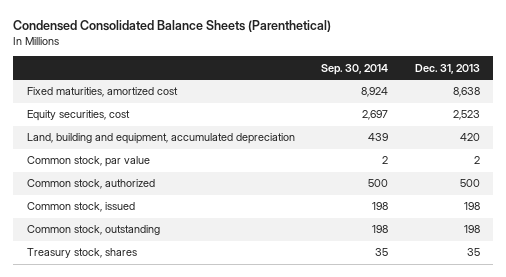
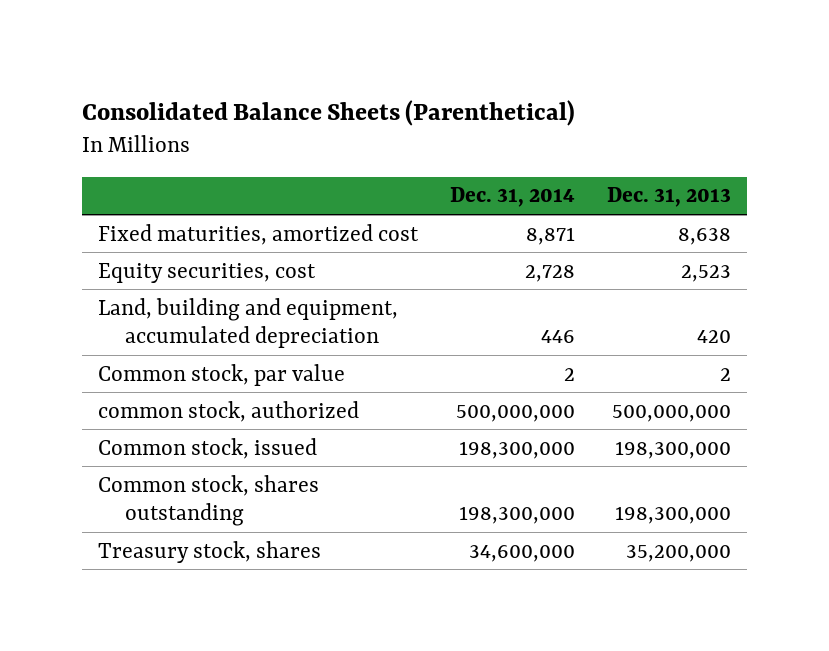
- Condensed Consolidated Balance Sheets (Parenthetical)
+ Consolidated Balance Sheets (Parenthetical)
- | Sep. 30, 2014 | Dec. 31, 2013
+ | Dec. 31, 2014 | Dec. 31, 2013
- Common stock, authorized | 500 | 500
- Common stock, issued | 198 | 198
- Common stock, outstanding | 198 | 198
- Treasury stock, shares | 35 | 35
+ common stock, authorized | 500,000,000 | 500,000,000
+ Common stock, issued | 198,300,000 | 198,300,000
+ Common stock, shares outstanding | 198,300,000 | 198,300,000
+ Treasury stock, shares | 34,600,000 | 35,200,000

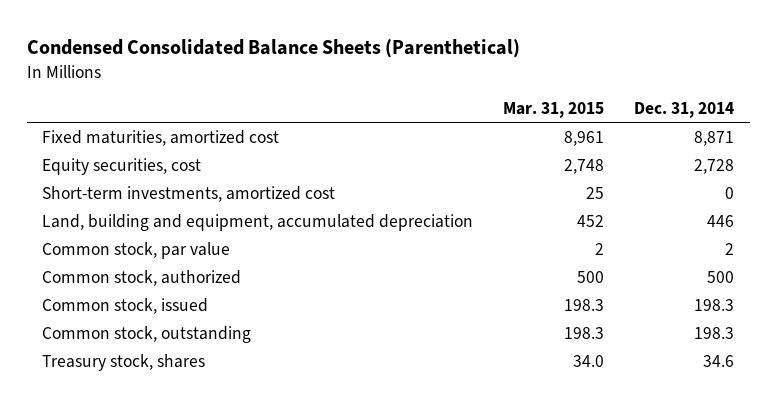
- Consolidated Balance Sheets (Parenthetical)
+ Condensed Consolidated Balance Sheets (Parenthetical)
- | Dec. 31, 2014 | Dec. 31, 2013
+ | Mar. 31, 2015 | Dec. 31, 2014
+ Short-term investments, amortized cost | 25 | 0
- common stock, authorized | 500,000,000 | 500,000,000
- Common stock, issued | 198,300,000 | 198,300,000
- Common stock, shares outstanding | 198,300,000 | 198,300,000
- Treasury stock, shares | 34,600,000 | 35,200,000
+ Common stock, authorized | 500 | 500
+ Common stock, issued | 198.3 | 198.3
+ Common stock, outstanding | 198.3 | 198.3
+ Treasury stock, shares | 34.0 | 34.6

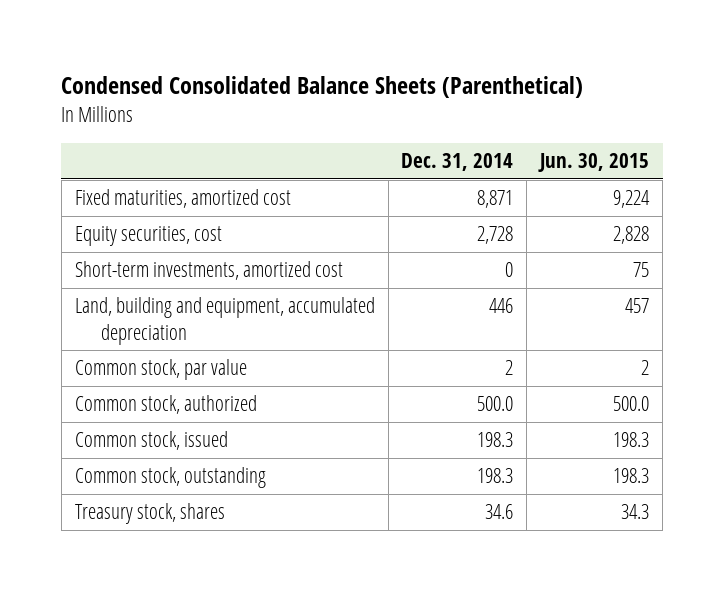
- | Mar. 31, 2015 | Dec. 31, 2014
+ | Dec. 31, 2014 | Jun. 30, 2015
- Common stock, authorized | 500 | 500
+ Common stock, authorized | 500.0 | 500.0

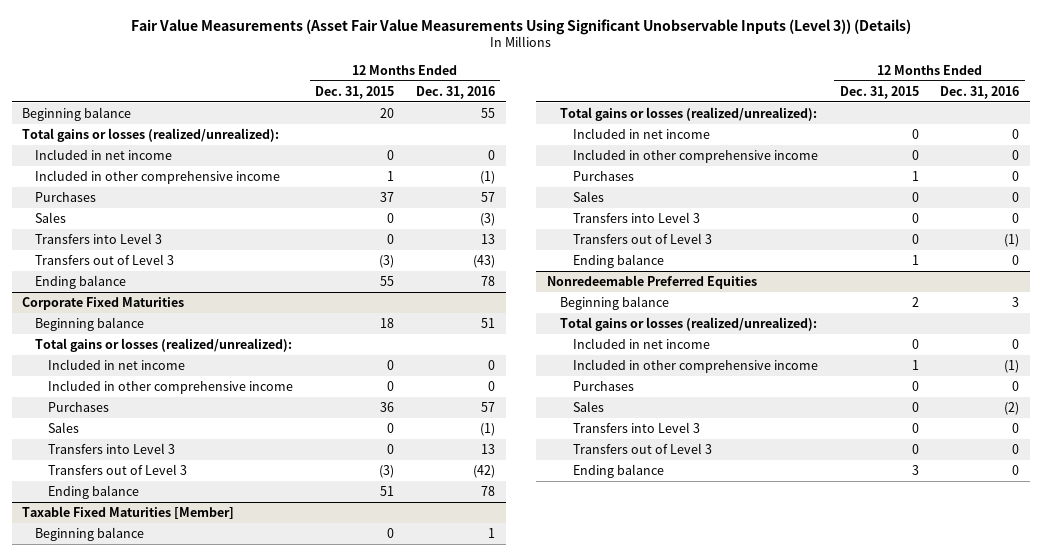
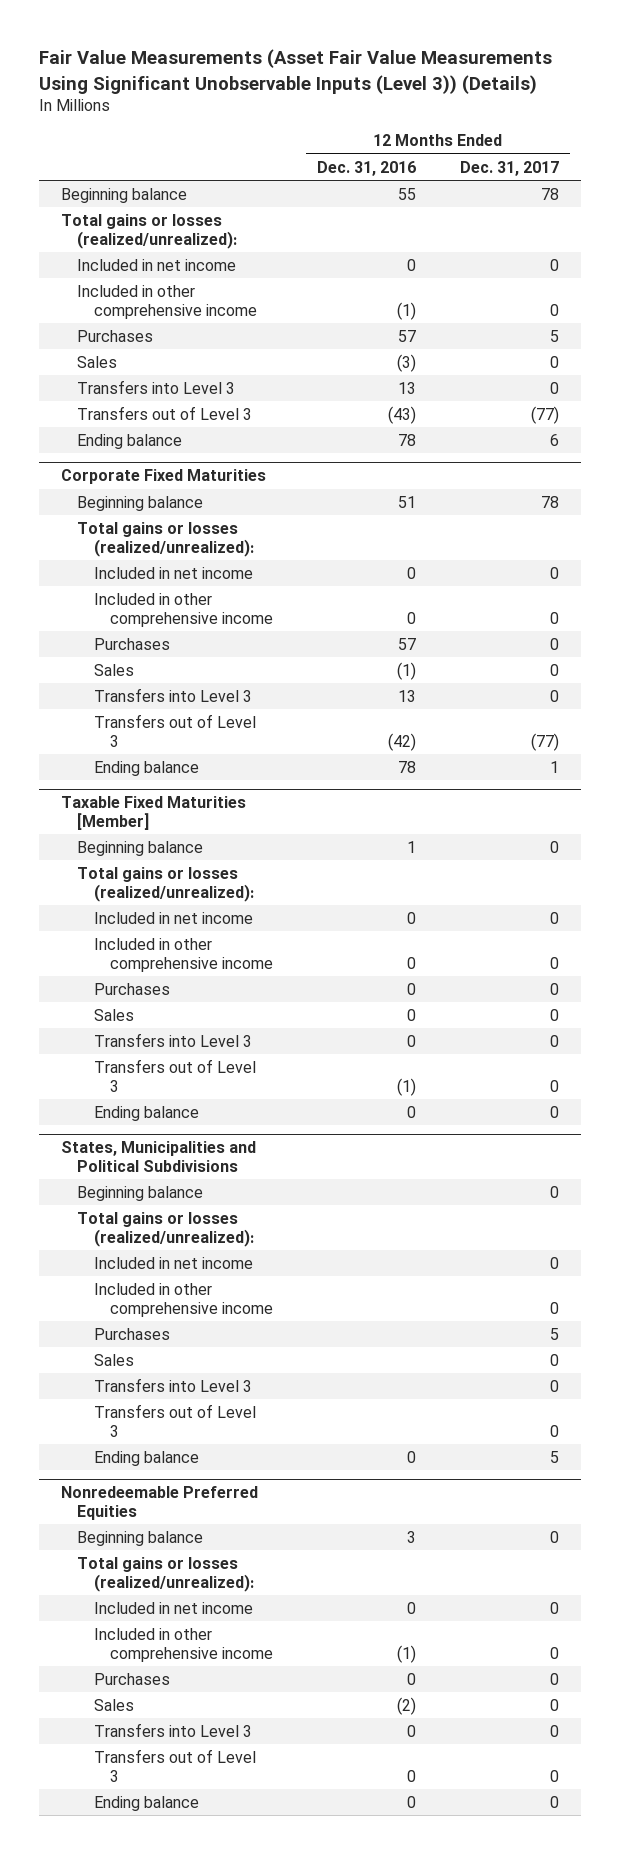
- | 12 Months Ended Dec. 31, 2015 | 12 Months Ended Dec. 31, 2016
+ | 12 Months Ended Dec. 31, 2016 | 12 Months Ended Dec. 31, 2017
+ States, Municipalities and Political Subdivisions
+ Beginning balance | | 0
+ Total gains or losses (realized/unrealized):
+ Included in net income | | 0
+ Included in other comprehensive income | | 0
+ Purchases | | 5
+ Sales | | 0
+ Transfers into Level 3 | | 0
+ Transfers out of Level 3 | | 0
+ Ending balance | 0 | 5

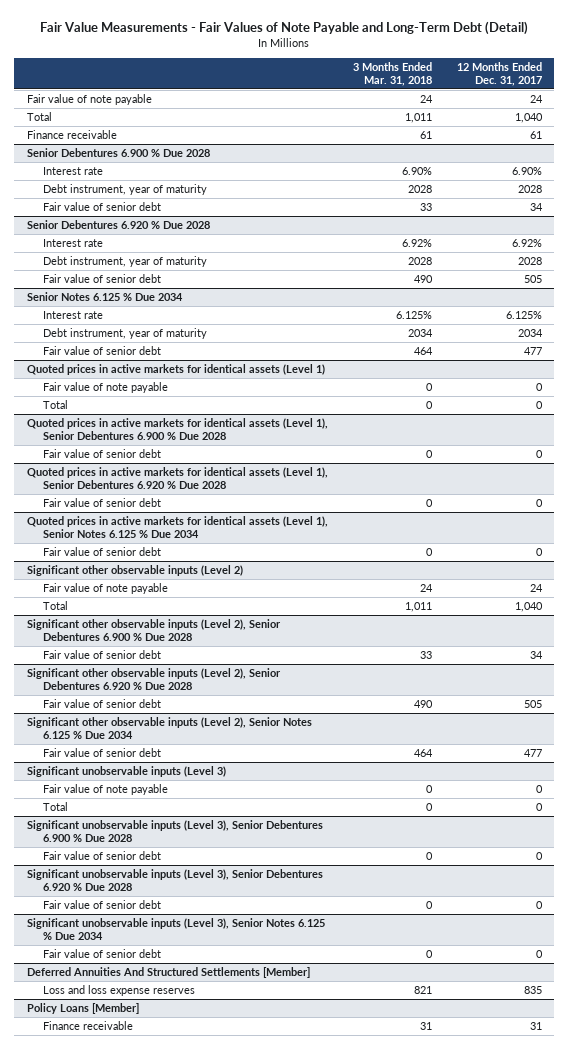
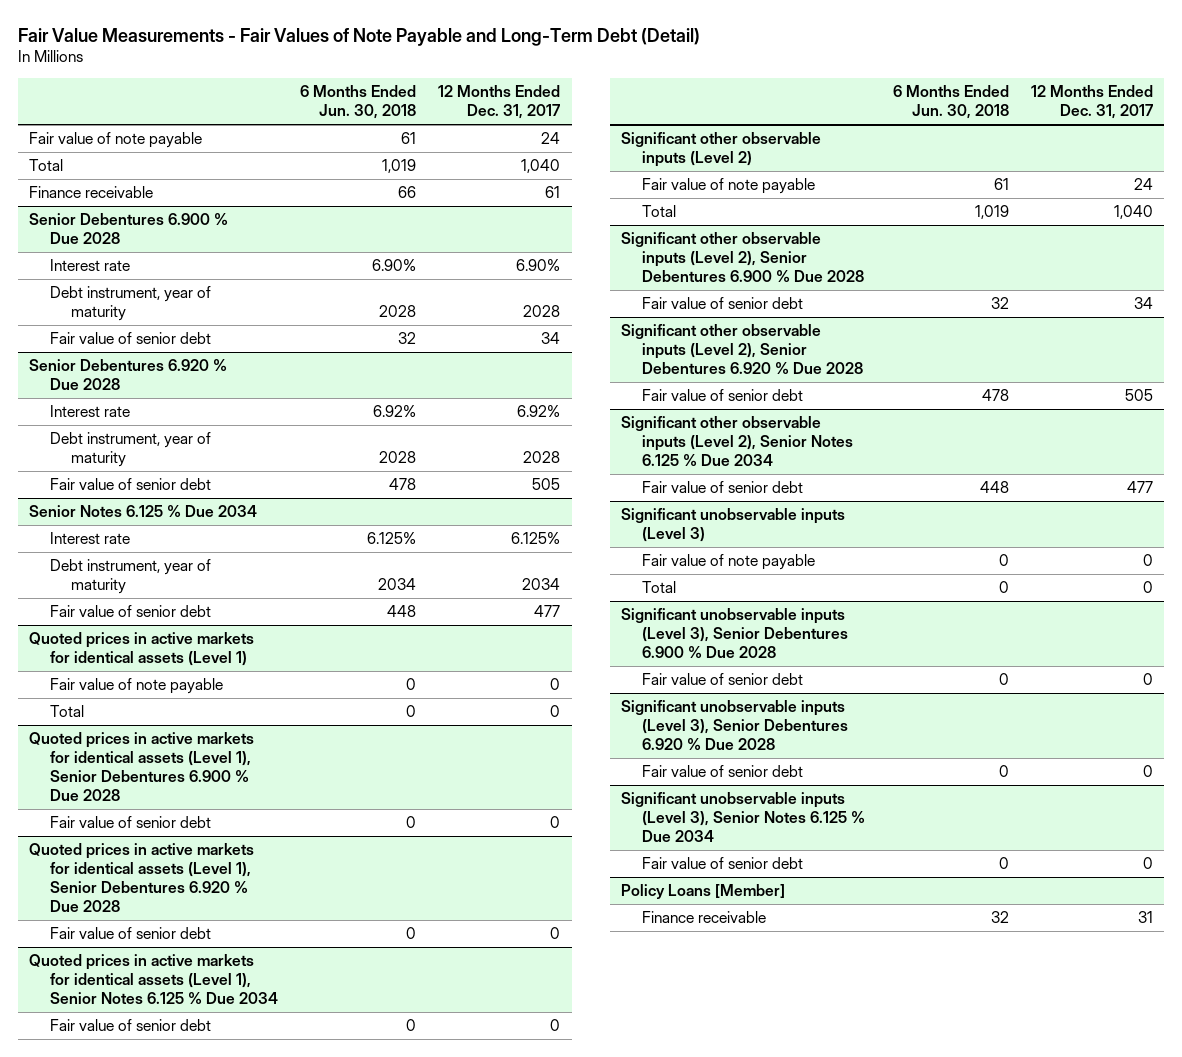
- | 3 Months Ended Mar. 31, 2018 | 12 Months Ended Dec. 31, 2017
+ | 6 Months Ended Jun. 30, 2018 | 12 Months Ended Dec. 31, 2017
- Deferred Annuities And Structured Settlements [Member]
- Loss and loss expense reserves | 821 | 835

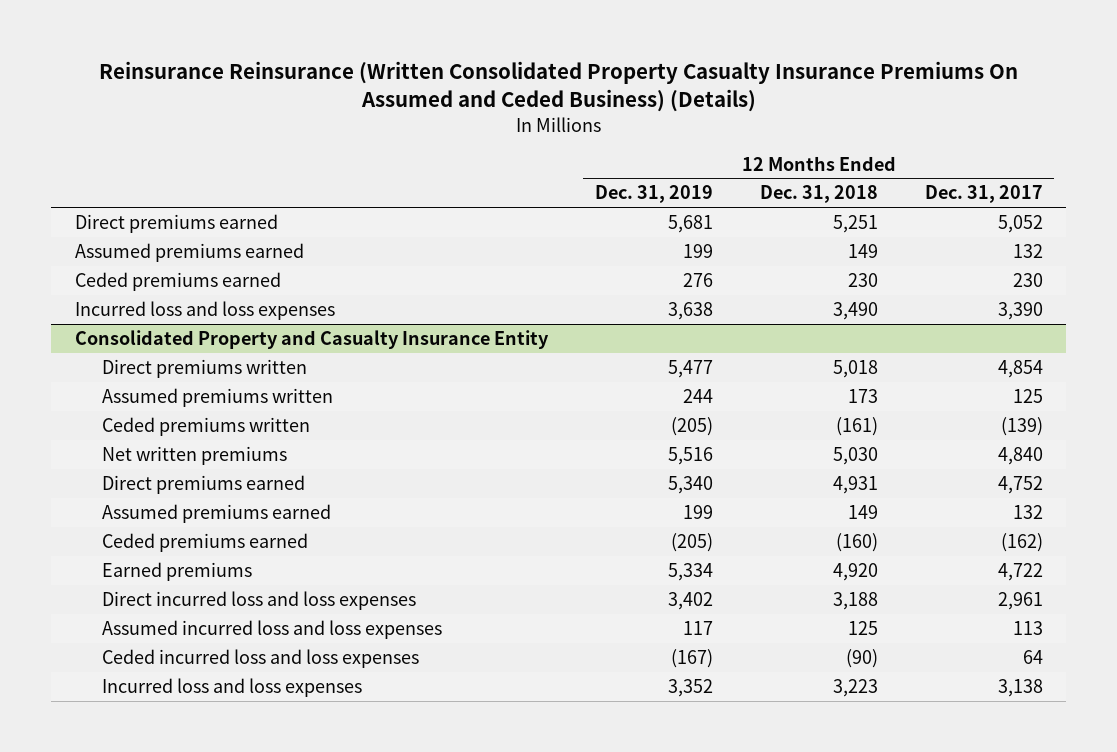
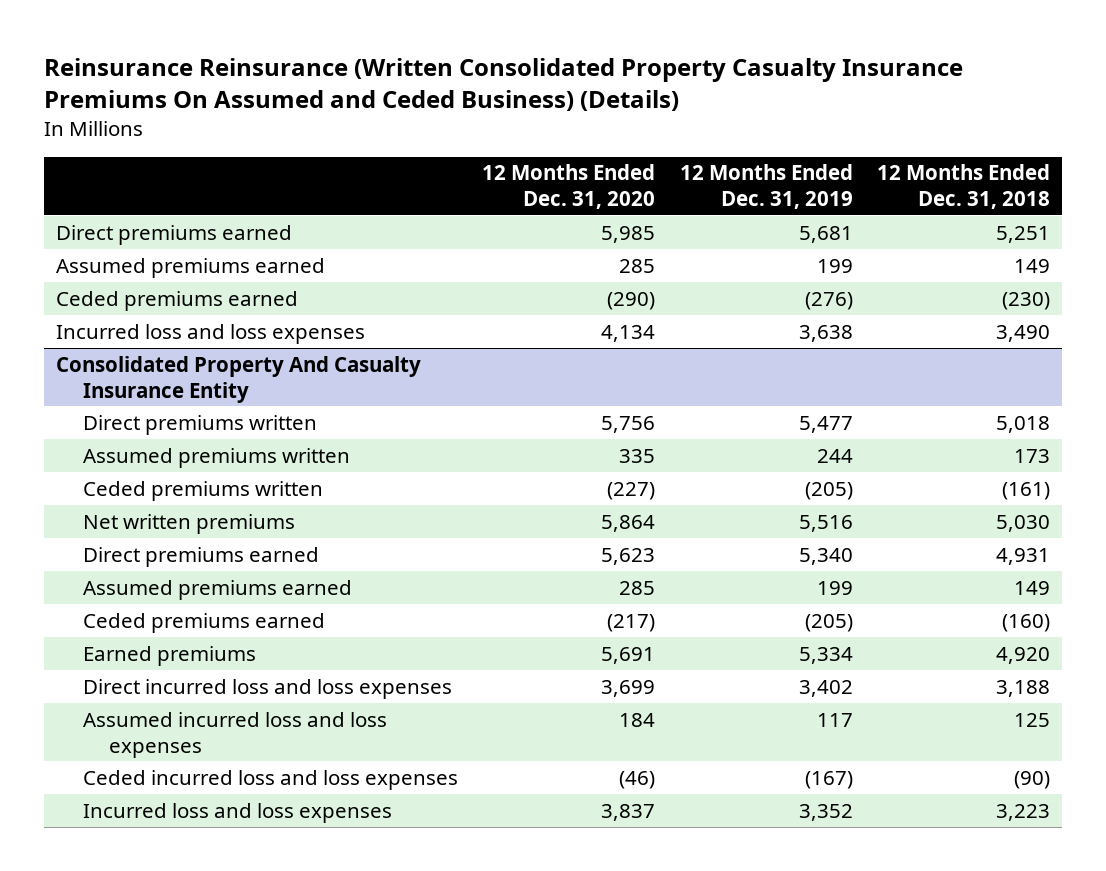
- | 12 Months Ended Dec. 31, 2019 | 12 Months Ended Dec. 31, 2018 | 12 Months Ended Dec. 31, 2017
+ | 12 Months Ended Dec. 31, 2020 | 12 Months Ended Dec. 31, 2019 | 12 Months Ended Dec. 31, 2018
- Ceded premiums earned | 276 | 230 | 230
+ Ceded premiums earned | (290) | (276) | (230)
- Consolidated Property and Casualty Insurance Entity
+ Consolidated Property And Casualty Insurance Entity

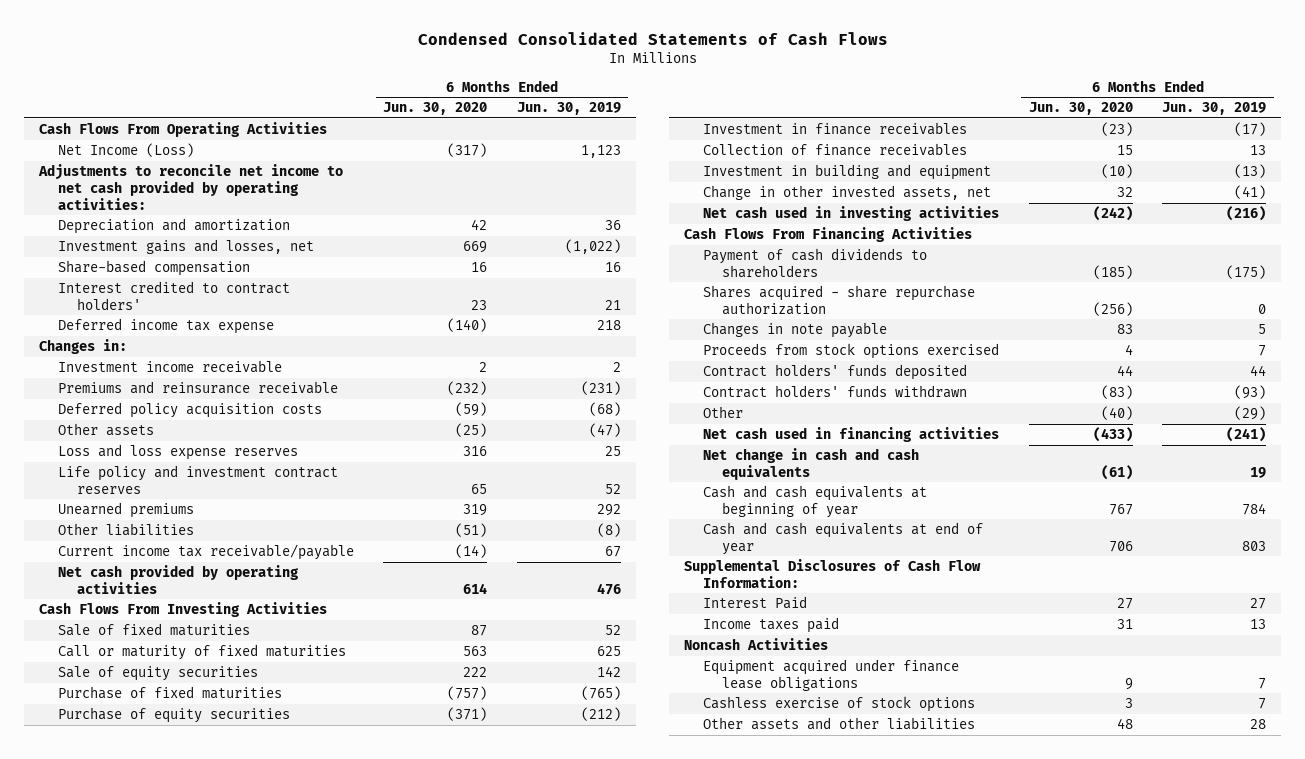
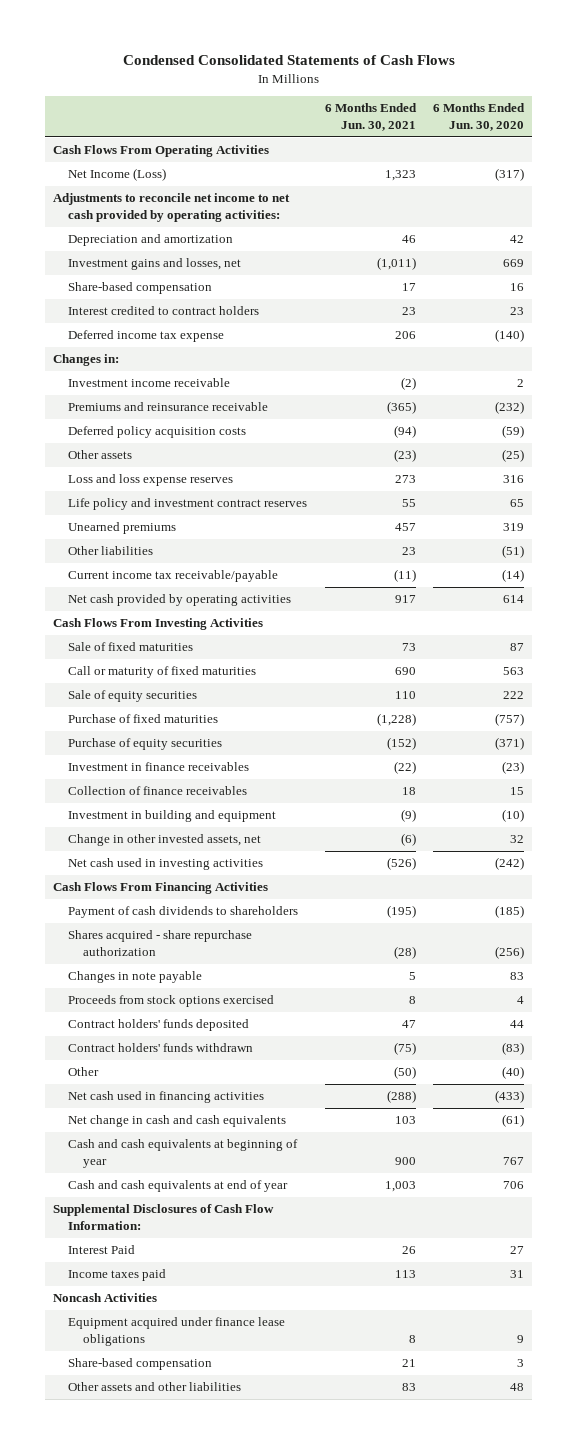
- | 6 Months Ended Jun. 30, 2020 | 6 Months Ended Jun. 30, 2019
+ | 6 Months Ended Jun. 30, 2021 | 6 Months Ended Jun. 30, 2020
- Interest credited to contract holders' | 23 | 21
+ Interest credited to contract holders | 23 | 23
- Cashless exercise of stock options | 3 | 7
+ Share-based compensation | 21 | 3

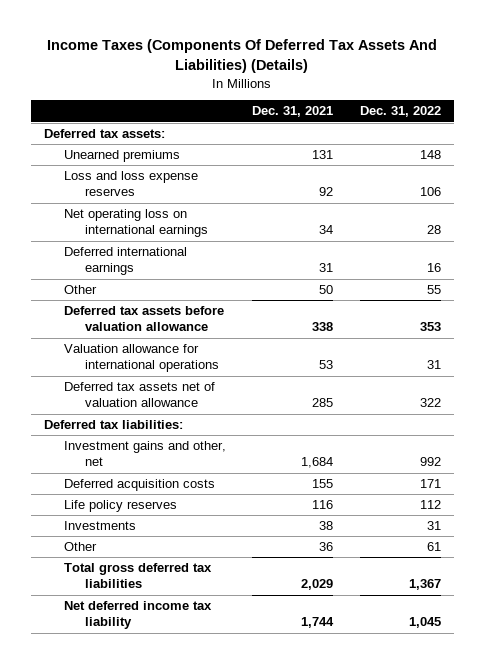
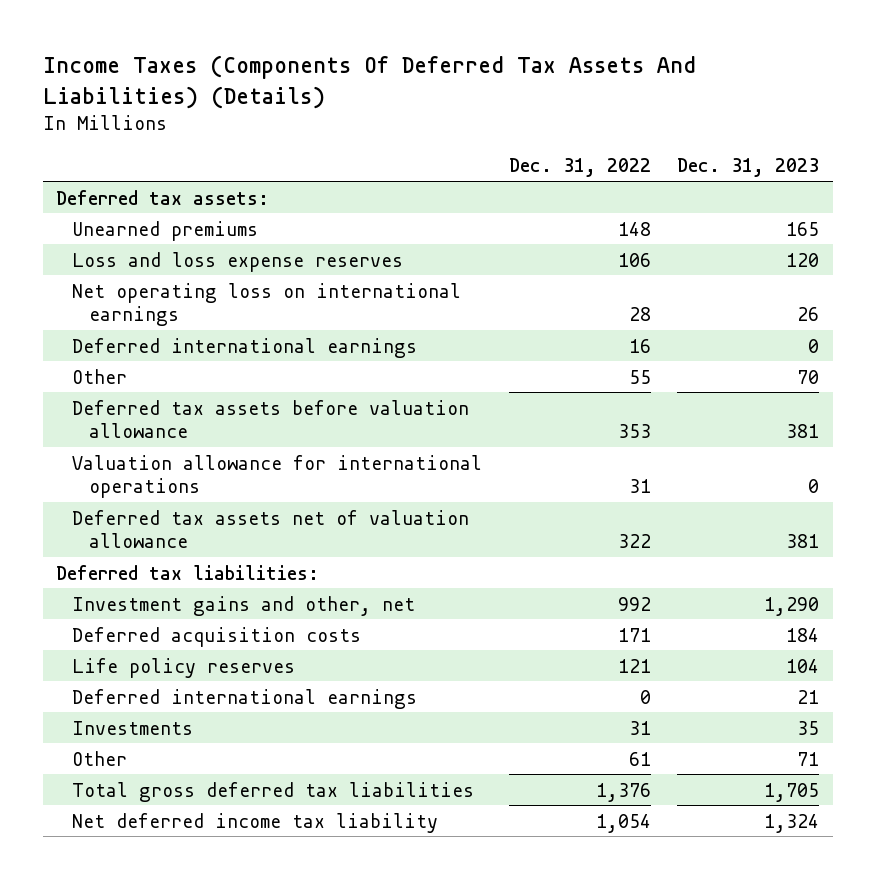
- | Dec. 31, 2021 | Dec. 31, 2022
+ | Dec. 31, 2022 | Dec. 31, 2023
- Life policy reserves | 116 | 112
+ Life policy reserves | 121 | 104
+ Deferred international earnings | 0 | 21
- Total gross deferred tax liabilities | 2,029 | 1,367
- Net deferred income tax liability | 1,744 | 1,045
+ Total gross deferred tax liabilities | 1,376 | 1,705
+ Net deferred income tax liability | 1,054 | 1,324

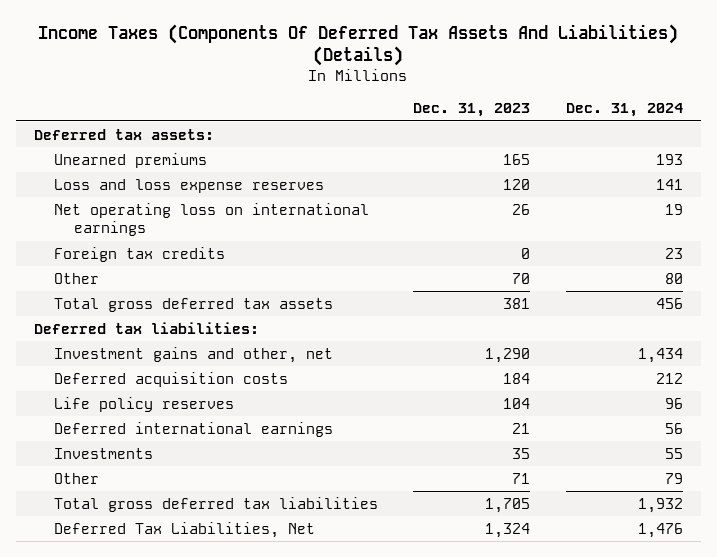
- | Dec. 31, 2022 | Dec. 31, 2023
+ | Dec. 31, 2023 | Dec. 31, 2024
- Deferred international earnings | 16 | 0
+ Foreign tax credits | 0 | 23
- Deferred tax assets before valuation allowance | 353 | 381
- Valuation allowance for international operations | 31 | 0
- Deferred tax assets net of valuation allowance | 322 | 381
+ Total gross deferred tax assets | 381 | 456
- Net deferred income tax liability | 1,054 | 1,324
+ Deferred Tax Liabilities, Net | 1,324 | 1,476

